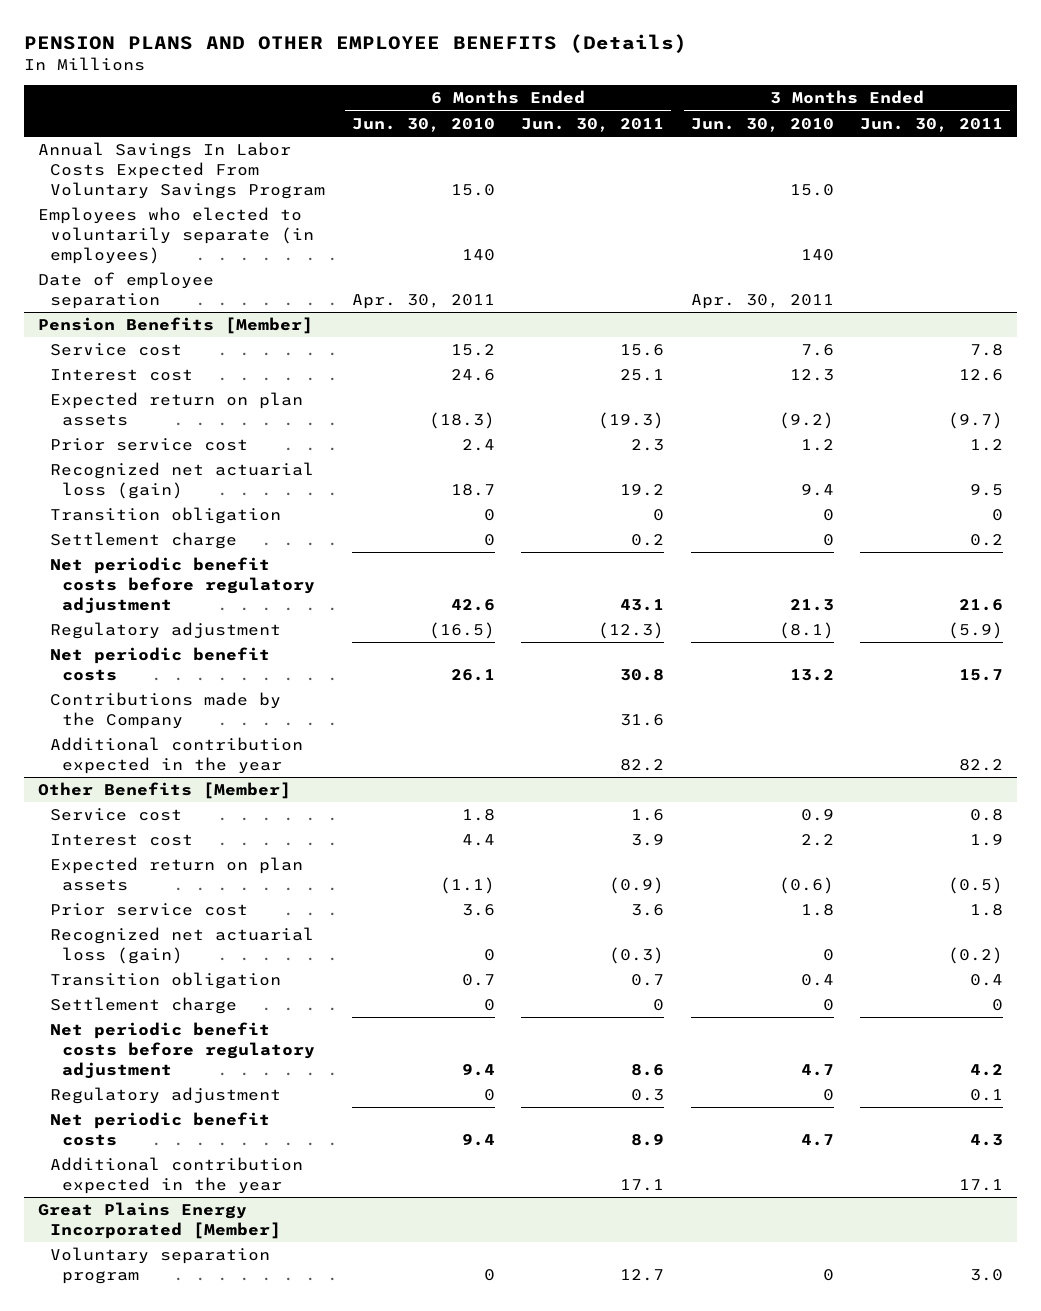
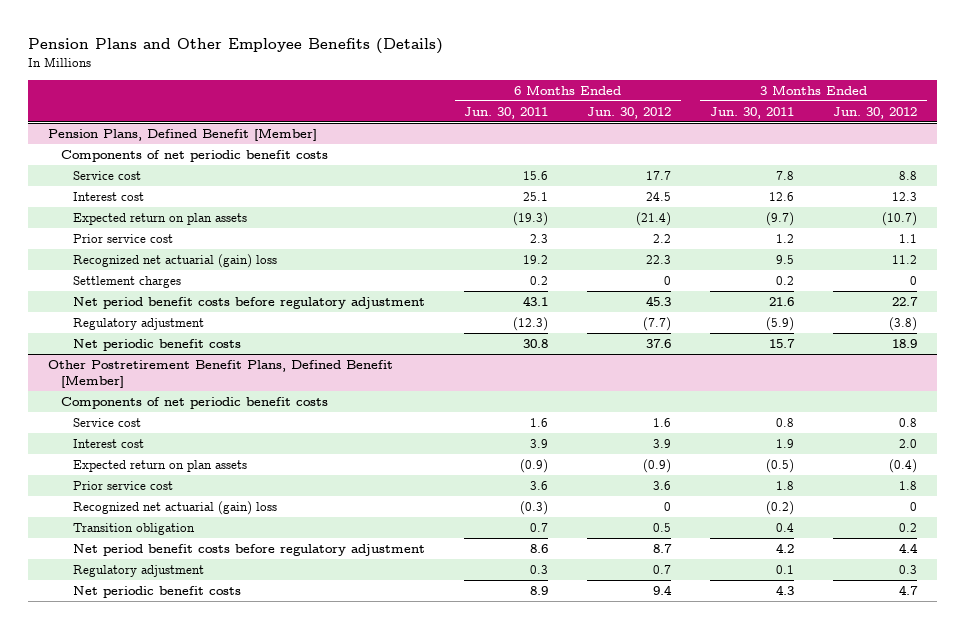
- PENSION PLANS AND OTHER EMPLOYEE BENEFITS (Details)
+ Pension Plans and Other Employee Benefits (Details)
- | 6 Months Ended Jun. 30, 2010 | 6 Months Ended Jun. 30, 2011 | 3 Months Ended Jun. 30, 2010 | 3 Months Ended Jun. 30, 2011
+ | 6 Months Ended Jun. 30, 2011 | 6 Months Ended Jun. 30, 2012 | 3 Months Ended Jun. 30, 2011 | 3 Months Ended Jun. 30, 2012
- Annual Savings In Labor Costs Expected From Voluntary Savings Program | 15.0 | | 15.0 |
- Employees who elected to voluntarily separate (in employees) | 140 | | 140 |
- Date of employee separation | Apr. 30, 2011 | | Apr. 30, 2011 |
- Pension Benefits [Member]
+ Pension Plans, Defined Benefit [Member]
+ Components of net periodic benefit costs
- Recognized net actuarial loss (gain) | 18.7 | 19.2 | 9.4 | 9.5
- Transition obligation | 0 | 0 | 0 | 0
- Settlement charge | 0 | 0.2 | 0 | 0.2
- Net periodic benefit costs before regulatory adjustment | 42.6 | 43.1 | 21.3 | 21.6
+ Recognized net actuarial (gain) loss | 19.2 | 22.3 | 9.5 | 11.2
+ Settlement charges | 0.2 | 0 | 0.2 | 0
+ Net period benefit costs before regulatory adjustment | 43.1 | 45.3 | 21.6 | 22.7
- Contributions made by the Company | | 31.6 | |
- Additional contribution expected in the year | | 82.2 | | 82.2
- Other Benefits [Member]
+ Other Postretirement Benefit Plans, Defined Benefit [Member]
+ Components of net periodic benefit costs
- Recognized net actuarial loss (gain) | 0 | (0.3) | 0 | (0.2)
+ Recognized net actuarial (gain) loss | (0.3) | 0 | (0.2) | 0
- Settlement charge | 0 | 0 | 0 | 0
- Net periodic benefit costs before regulatory adjustment | 9.4 | 8.6 | 4.7 | 4.2
+ Net period benefit costs before regulatory adjustment | 8.6 | 8.7 | 4.2 | 4.4
- Additional contribution expected in the year | | 17.1 | | 17.1
- Great Plains Energy Incorporated [Member]
- Voluntary separation program | 0 | 12.7 | 0 | 3.0

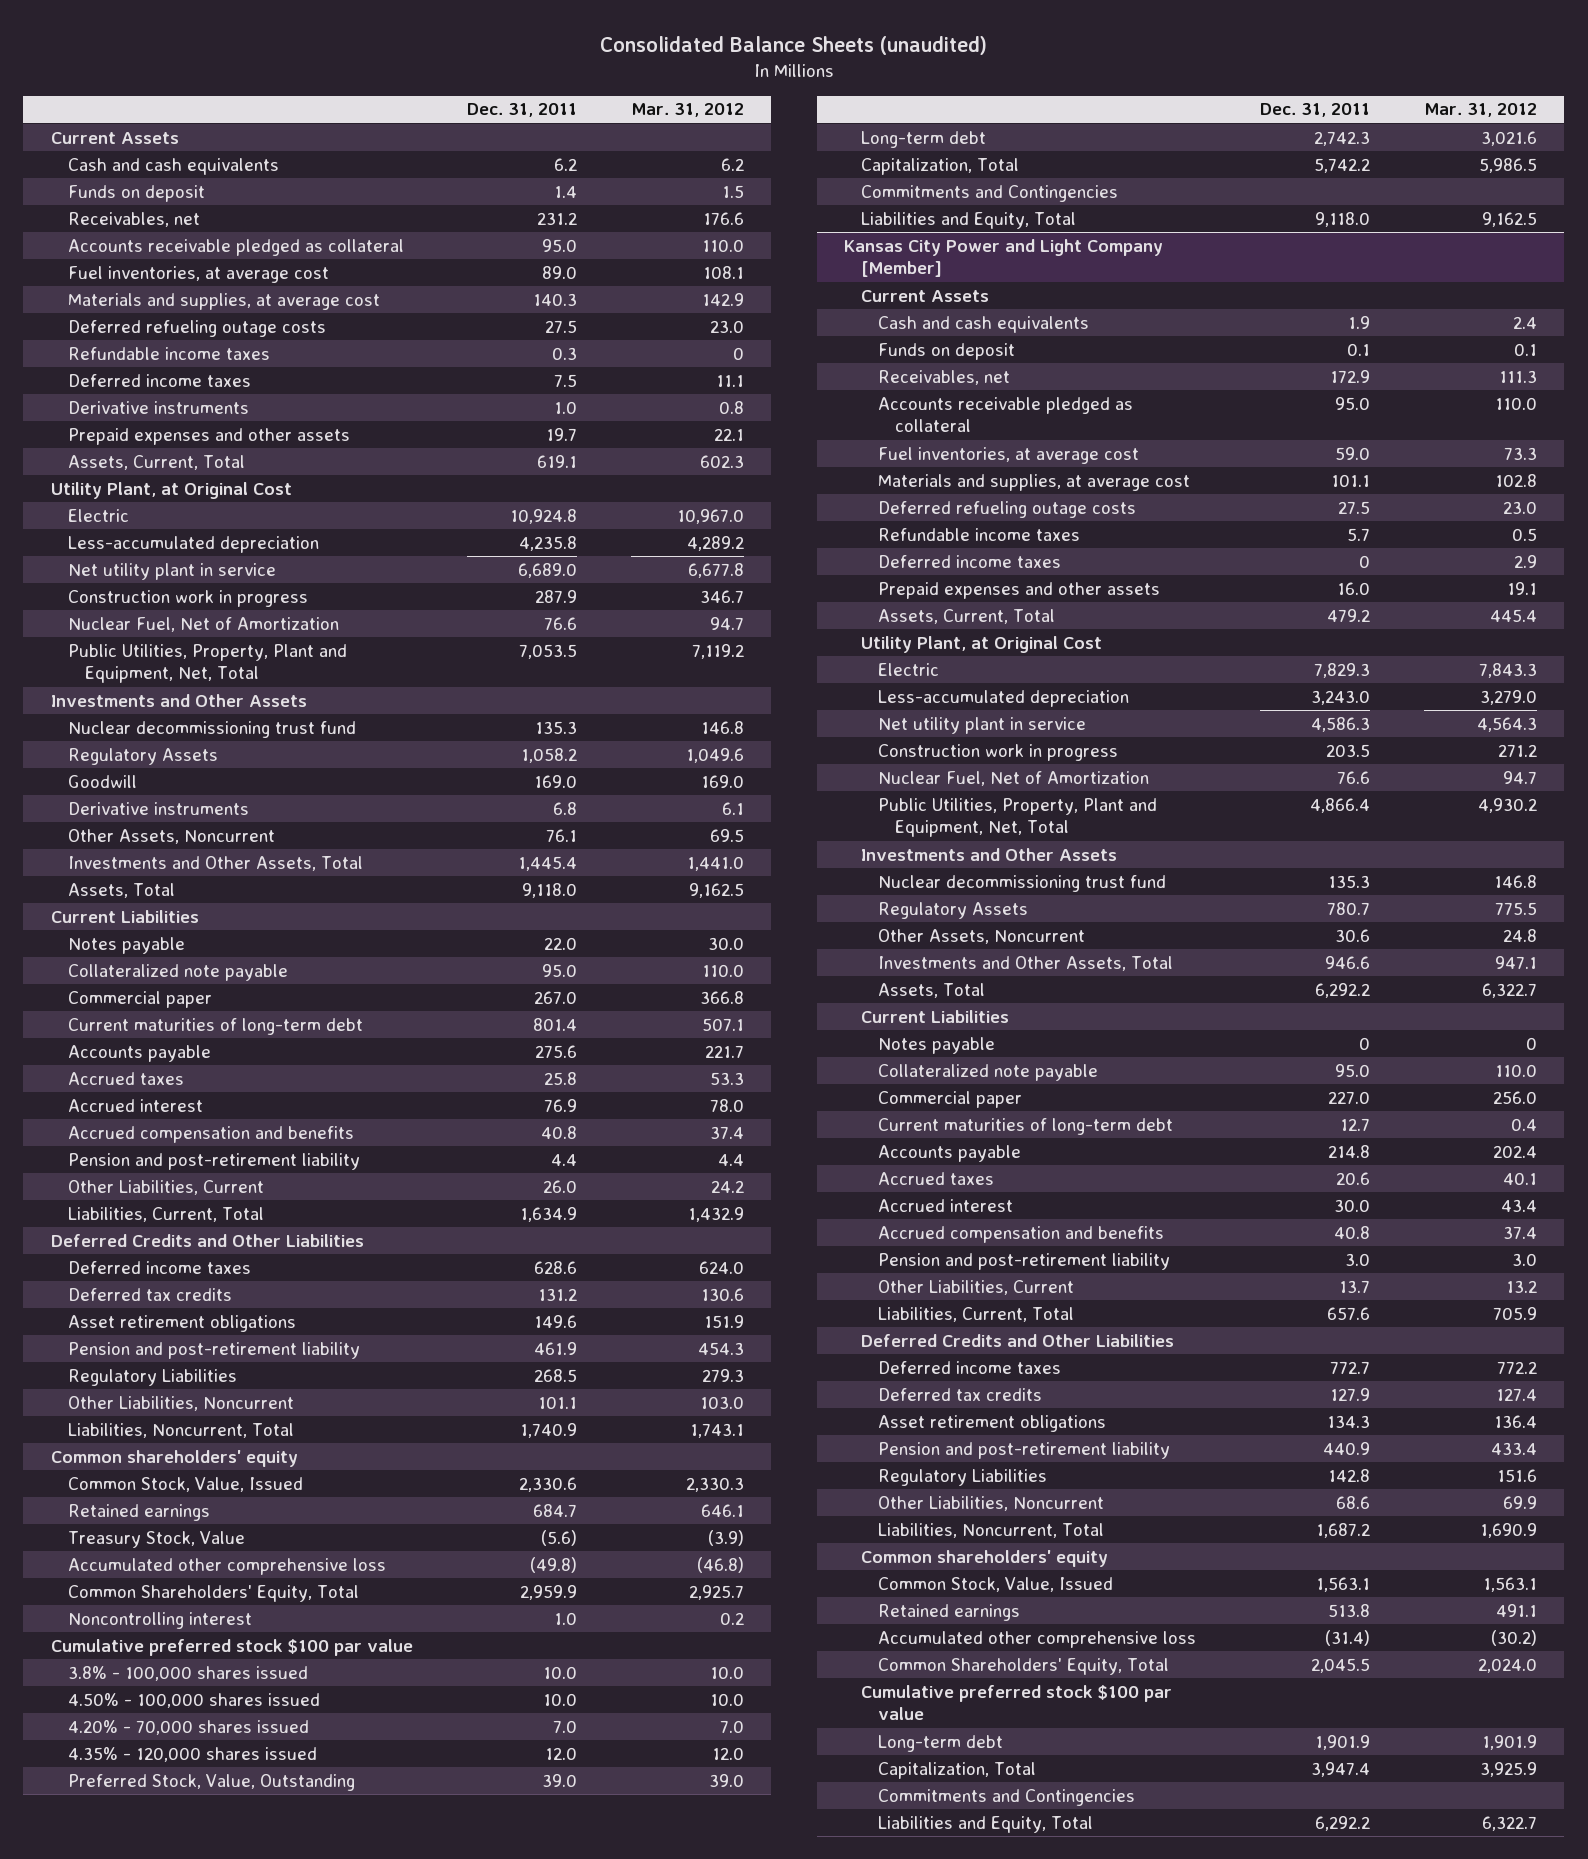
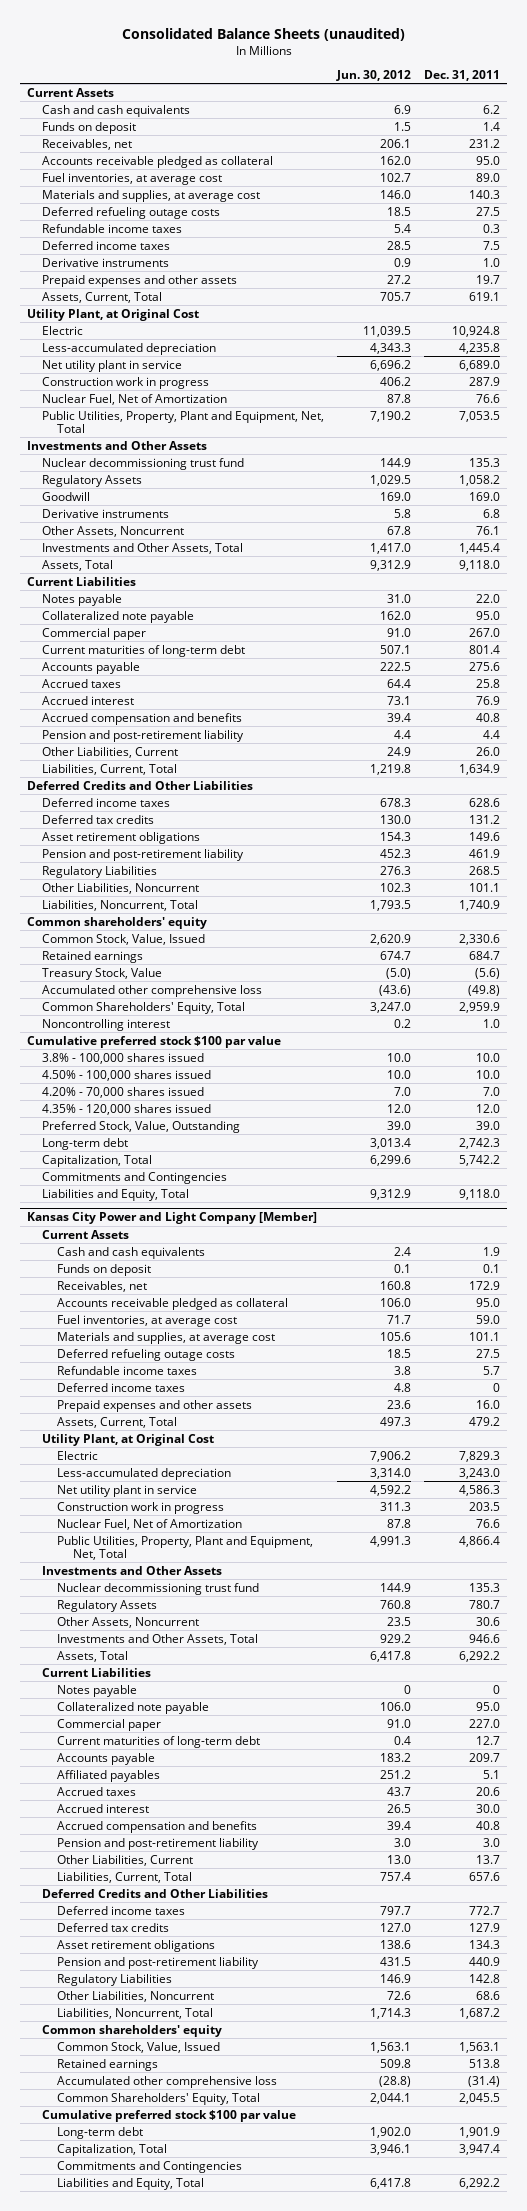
- | Dec. 31, 2011 | Mar. 31, 2012
+ | Jun. 30, 2012 | Dec. 31, 2011
@ Kansas City Power and Light Company [Member]
- Accounts payable | 214.8 | 202.4
+ Accounts payable | 183.2 | 209.7
+ Affiliated payables | 251.2 | 5.1

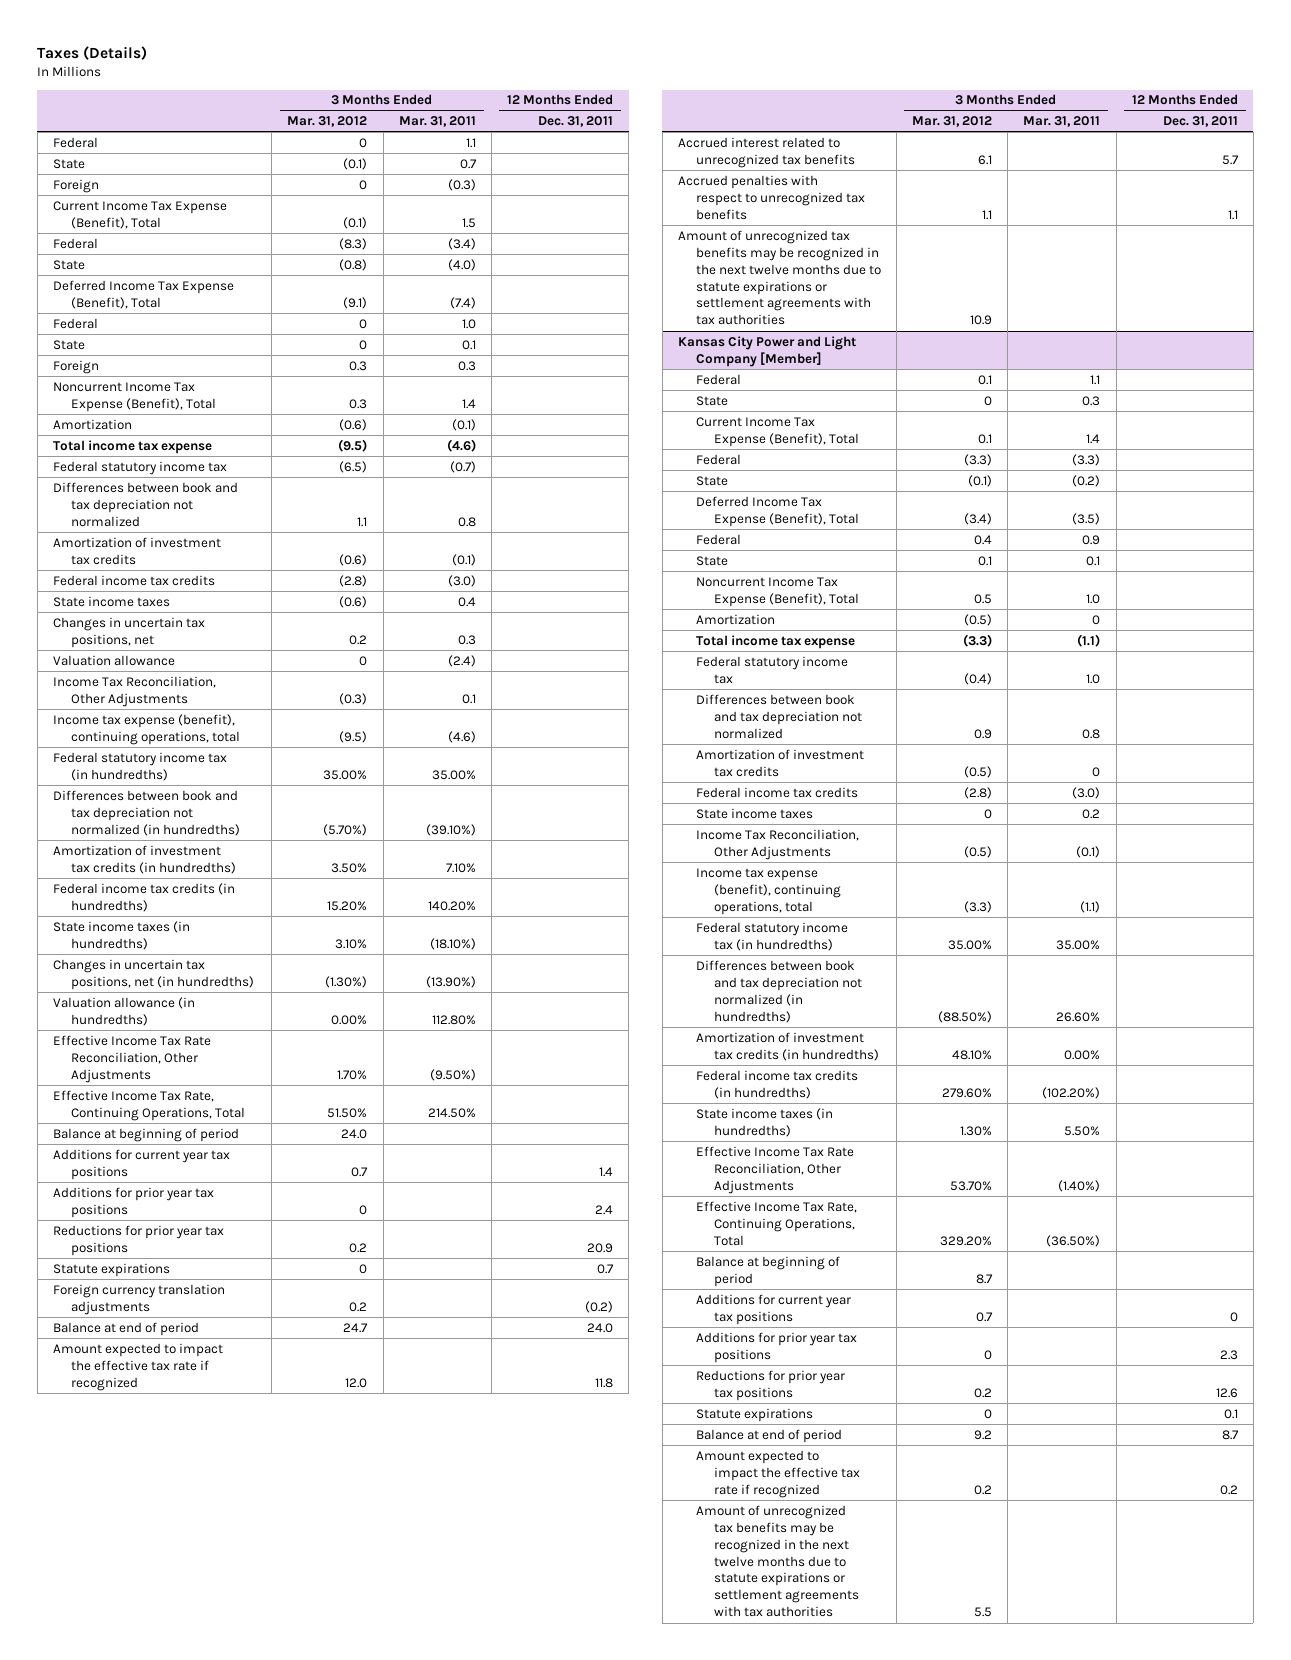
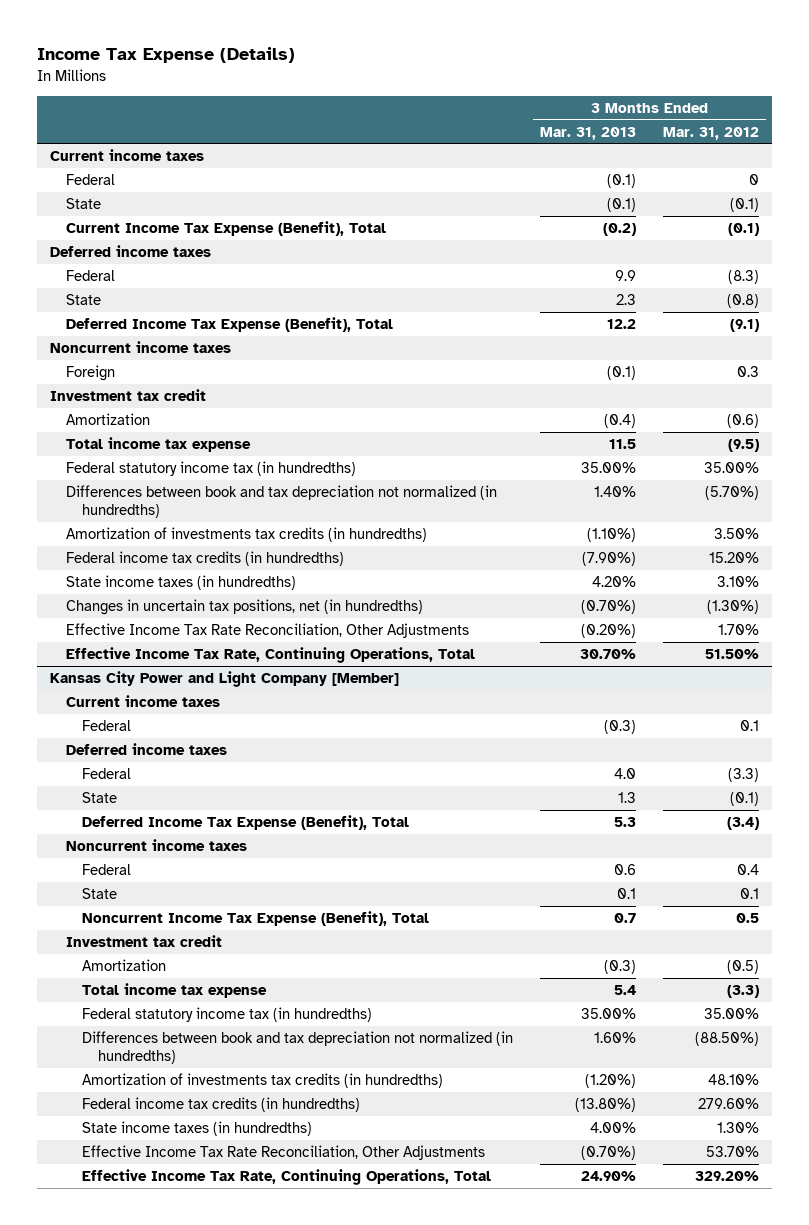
- Taxes (Details)
+ Income Tax Expense (Details)
- | 3 Months Ended Mar. 31, 2012 | 3 Months Ended Mar. 31, 2011 | 12 Months Ended Dec. 31, 2011
+ | 3 Months Ended Mar. 31, 2013 | 3 Months Ended Mar. 31, 2012
+ Current income taxes
- Foreign | 0 | (0.3) |
+ Deferred income taxes
- Federal | 0 | 1.0 |
- State | 0 | 0.1 |
+ Noncurrent income taxes
- Noncurrent Income Tax Expense (Benefit), Total | 0.3 | 1.4 |
+ Investment tax credit
- Federal statutory income tax | (6.5) | (0.7) |
- Differences between book and tax depreciation not normalized | 1.1 | 0.8 |
- Amortization of investment tax credits | (0.6) | (0.1) |
- Federal income tax credits | (2.8) | (3.0) |
- State income taxes | (0.6) | 0.4 |
- Changes in uncertain tax positions, net | 0.2 | 0.3 |
- Valuation allowance | 0 | (2.4) |
- Income Tax Reconciliation, Other Adjustments | (0.3) | 0.1 |
- Income tax expense (benefit), continuing operations, total | (9.5) | (4.6) |
- Amortization of investment tax credits (in hundredths) | 3.50% | 7.10% |
+ Amortization of investments tax credits (in hundredths) | (1.10%) | 3.50%
- Valuation allowance (in hundredths) | 0.00% | 112.80% |
- Balance at beginning of period | 24.0 | |
- Additions for current year tax positions | 0.7 | | 1.4
- Additions for prior year tax positions | 0 | | 2.4
- Reductions for prior year tax positions | 0.2 | | 20.9
- Statute expirations | 0 | | 0.7
- Foreign currency translation adjustments | 0.2 | | (0.2)
- Balance at end of period | 24.7 | | 24.0
- Amount expected to impact the effective tax rate if recognized | 12.0 | | 11.8
- Accrued interest related to unrecognized tax benefits | 6.1 | | 5.7
- Accrued penalties with respect to unrecognized tax benefits | 1.1 | | 1.1
- Amount of unrecognized tax benefits may be recognized in the next twelve months due to statute expirations or settlement agreements with tax authorities | 10.9 | |
@ Kansas City Power and Light Company [Member]
+ Current income taxes
- State | 0 | 0.3 |
- Current Income Tax Expense (Benefit), Total | 0.1 | 1.4 |
+ Deferred income taxes
+ Noncurrent income taxes
+ Investment tax credit
- Federal statutory income tax | (0.4) | 1.0 |
- Differences between book and tax depreciation not normalized | 0.9 | 0.8 |
- Amortization of investment tax credits | (0.5) | 0 |
- Federal income tax credits | (2.8) | (3.0) |
- State income taxes | 0 | 0.2 |
- Income Tax Reconciliation, Other Adjustments | (0.5) | (0.1) |
- Income tax expense (benefit), continuing operations, total | (3.3) | (1.1) |
- Amortization of investment tax credits (in hundredths) | 48.10% | 0.00% |
+ Amortization of investments tax credits (in hundredths) | (1.20%) | 48.10%
- Balance at beginning of period | 8.7 | |
- Additions for current year tax positions | 0.7 | | 0
- Additions for prior year tax positions | 0 | | 2.3
- Reductions for prior year tax positions | 0.2 | | 12.6
- Statute expirations | 0 | | 0.1
- Balance at end of period | 9.2 | | 8.7
- Amount expected to impact the effective tax rate if recognized | 0.2 | | 0.2
- Amount of unrecognized tax benefits may be recognized in the next twelve months due to statute expirations or settlement agreements with tax authorities | 5.5 | |

